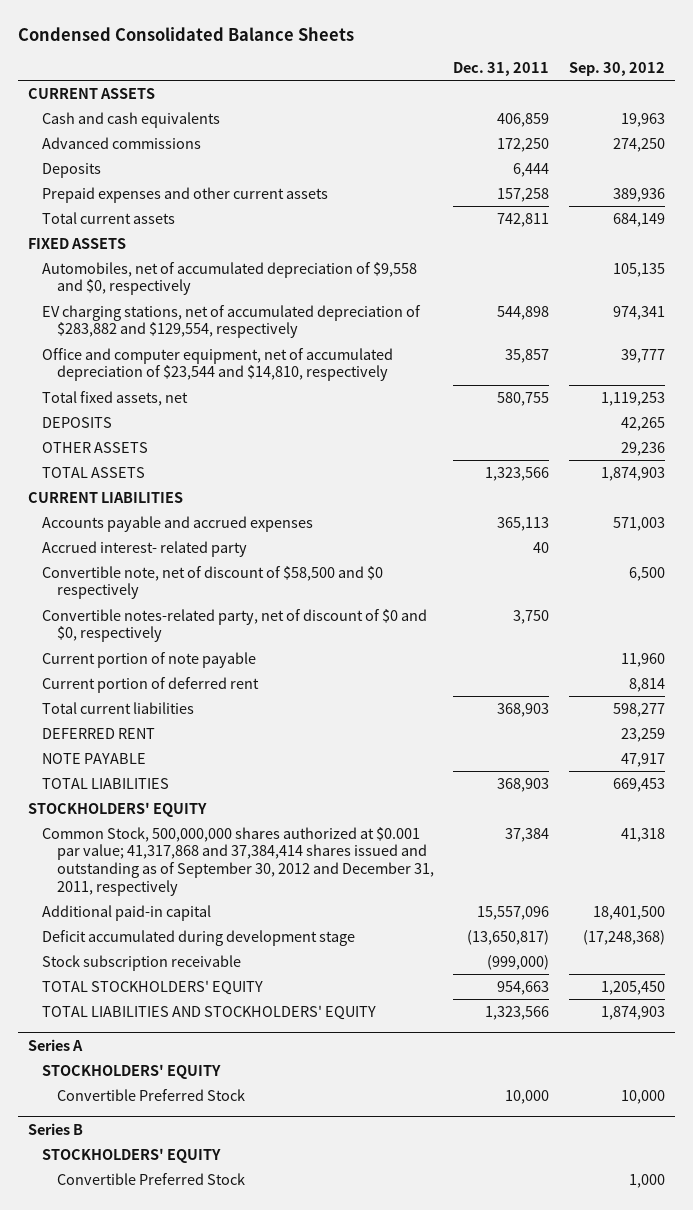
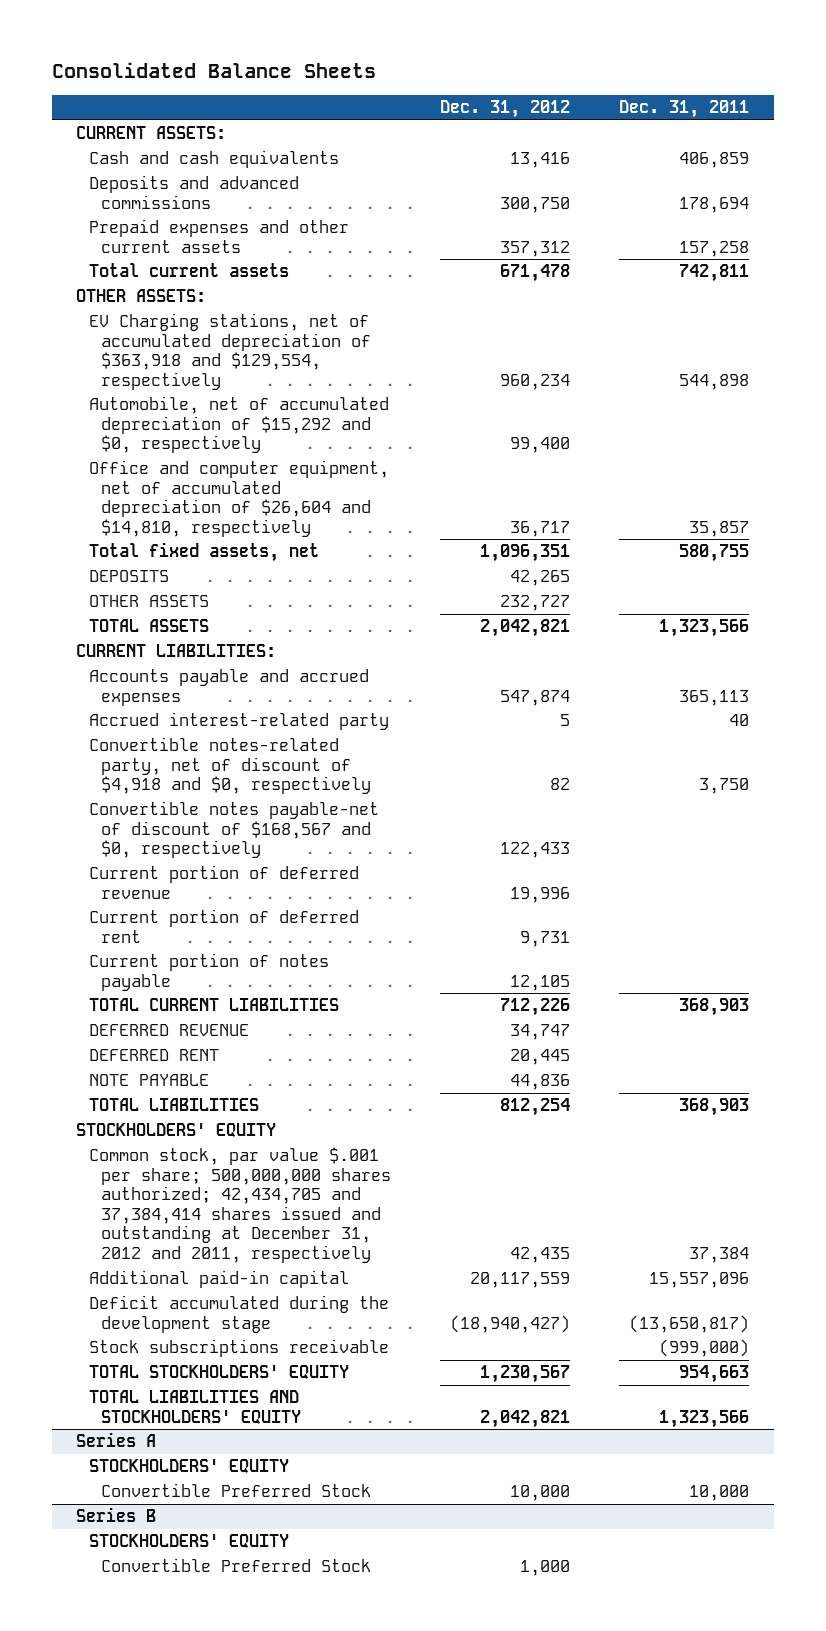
- Condensed Consolidated Balance Sheets
+ Consolidated Balance Sheets
- | Dec. 31, 2011 | Sep. 30, 2012
+ | Dec. 31, 2012 | Dec. 31, 2011
- CURRENT ASSETS
+ CURRENT ASSETS:
- Advanced commissions | 172,250 | 274,250
- Deposits | 6,444 |
+ Deposits and advanced commissions | 300,750 | 178,694
- FIXED ASSETS
- Automobiles, net of accumulated depreciation of $9,558 and $0, respectively | | 105,135
- EV charging stations, net of accumulated depreciation of $283,882 and $129,554, respectively | 544,898 | 974,341
- Office and computer equipment, net of accumulated depreciation of $23,544 and $14,810, respectively | 35,857 | 39,777
+ OTHER ASSETS:
+ EV Charging stations, net of accumulated depreciation of $363,918 and $129,554, respectively | 960,234 | 544,898
+ Automobile, net of accumulated depreciation of $15,292 and $0, respectively | 99,400 |
+ Office and computer equipment, net of accumulated depreciation of $26,604 and $14,810, respectively | 36,717 | 35,857
- CURRENT LIABILITIES
+ CURRENT LIABILITIES:
- Accrued interest- related party | 40 |
- Convertible note, net of discount of $58,500 and $0 respectively | | 6,500
- Convertible notes-related party, net of discount of $0 and $0, respectively | 3,750 |
- Current portion of note payable | | 11,960
+ Accrued interest-related party | 5 | 40
+ Convertible notes-related party, net of discount of $4,918 and $0, respectively | 82 | 3,750
+ Convertible notes payable-net of discount of $168,567 and $0, respectively | 122,433 |
+ Current portion of deferred revenue | 19,996 |
- Total current liabilities | 368,903 | 598,277
+ Current portion of notes payable | 12,105 |
+ TOTAL CURRENT LIABILITIES | 712,226 | 368,903
+ DEFERRED REVENUE | 34,747 |
- Common Stock, 500,000,000 shares authorized at $0.001 par value; 41,317,868 and 37,384,414 shares issued and outstanding as of September 30, 2012 and December 31, 2011, respectively | 37,384 | 41,318
+ Common stock, par value $.001 per share; 500,000,000 shares authorized; 42,434,705 and 37,384,414 shares issued and outstanding at December 31, 2012 and 2011, respectively | 42,435 | 37,384
- Deficit accumulated during development stage | (13,650,817) | (17,248,368)
- Stock subscription receivable | (999,000) |
+ Deficit accumulated during the development stage | (18,940,427) | (13,650,817)
+ Stock subscriptions receivable | | (999,000)

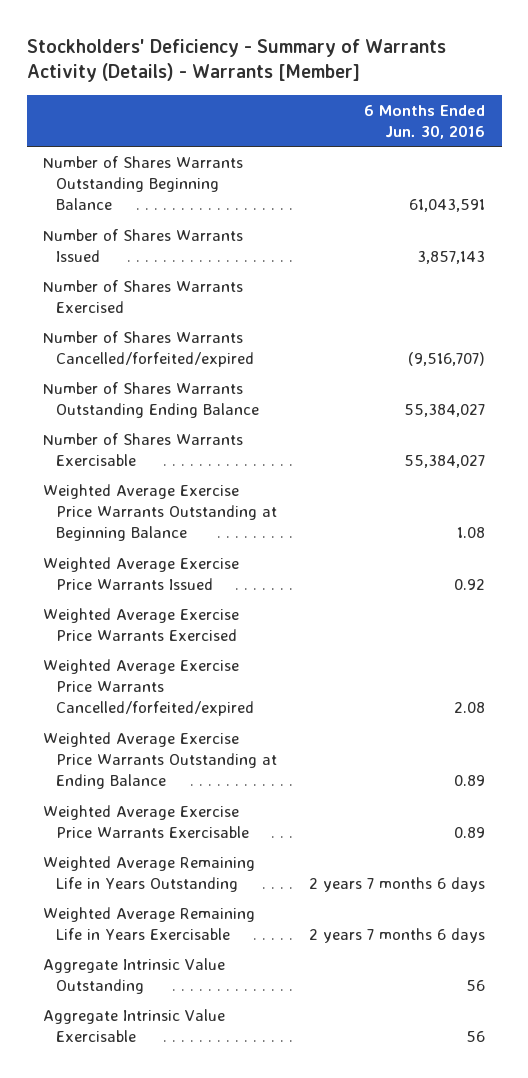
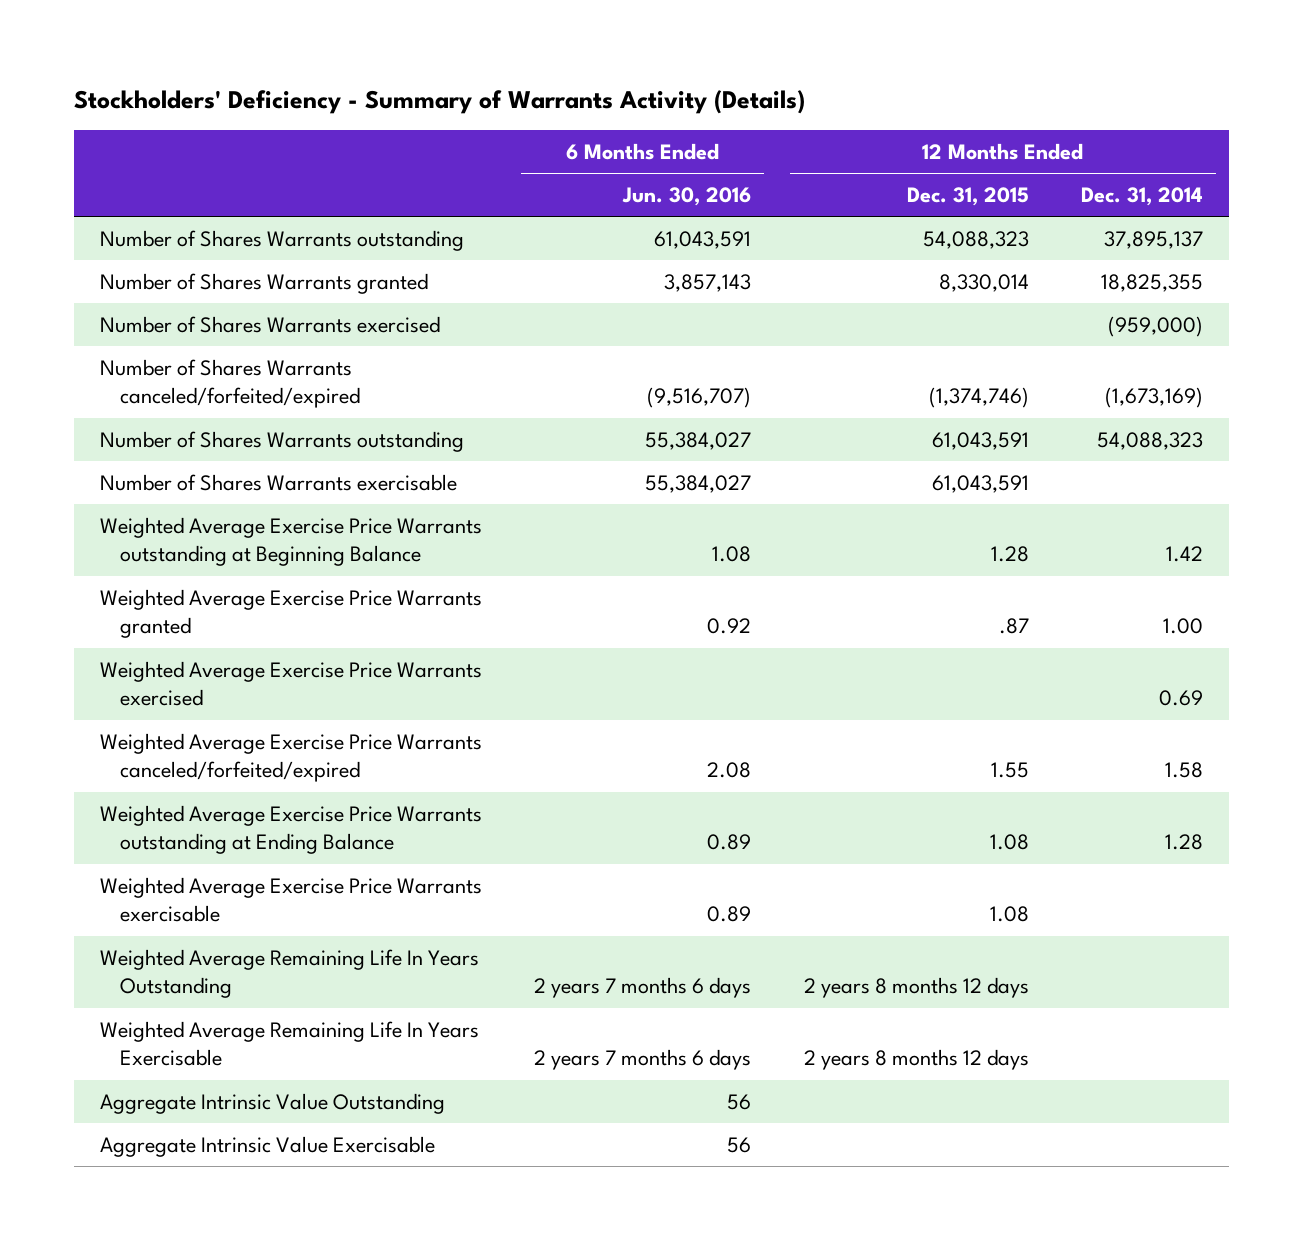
- Stockholders' Deficiency - Summary of Warrants Activity (Details) - Warrants [Member]
+ Stockholders' Deficiency - Summary of Warrants Activity (Details)
- | 6 Months Ended Jun. 30, 2016
+ | 6 Months Ended Jun. 30, 2016 | 12 Months Ended Dec. 31, 2015 | 12 Months Ended Dec. 31, 2014
- Number of Shares Warrants Outstanding Beginning Balance | 61,043,591
- Number of Shares Warrants Issued | 3,857,143
- Number of Shares Warrants Exercised
- Number of Shares Warrants Cancelled/forfeited/expired | (9,516,707)
- Number of Shares Warrants Outstanding Ending Balance | 55,384,027
- Number of Shares Warrants Exercisable | 55,384,027
- Weighted Average Exercise Price Warrants Outstanding at Beginning Balance | 1.08
- Weighted Average Exercise Price Warrants Issued | 0.92
- Weighted Average Exercise Price Warrants Exercised
- Weighted Average Exercise Price Warrants Cancelled/forfeited/expired | 2.08
- Weighted Average Exercise Price Warrants Outstanding at Ending Balance | 0.89
- Weighted Average Exercise Price Warrants Exercisable | 0.89
- Weighted Average Remaining Life in Years Outstanding | 2 years 7 months 6 days
- Weighted Average Remaining Life in Years Exercisable | 2 years 7 months 6 days
+ Number of Shares Warrants outstanding | 61,043,591 | 54,088,323 | 37,895,137
+ Number of Shares Warrants granted | 3,857,143 | 8,330,014 | 18,825,355
+ Number of Shares Warrants exercised | | | (959,000)
+ Number of Shares Warrants canceled/forfeited/expired | (9,516,707) | (1,374,746) | (1,673,169)
+ Number of Shares Warrants outstanding | 55,384,027 | 61,043,591 | 54,088,323
+ Number of Shares Warrants exercisable | 55,384,027 | 61,043,591 |
+ Weighted Average Exercise Price Warrants outstanding at Beginning Balance | 1.08 | 1.28 | 1.42
+ Weighted Average Exercise Price Warrants granted | 0.92 | .87 | 1.00
+ Weighted Average Exercise Price Warrants exercised | | | 0.69
+ Weighted Average Exercise Price Warrants canceled/forfeited/expired | 2.08 | 1.55 | 1.58
+ Weighted Average Exercise Price Warrants outstanding at Ending Balance | 0.89 | 1.08 | 1.28
+ Weighted Average Exercise Price Warrants exercisable | 0.89 | 1.08 |
+ Weighted Average Remaining Life In Years Outstanding | 2 years 7 months 6 days | 2 years 8 months 12 days |
+ Weighted Average Remaining Life In Years Exercisable | 2 years 7 months 6 days | 2 years 8 months 12 days |

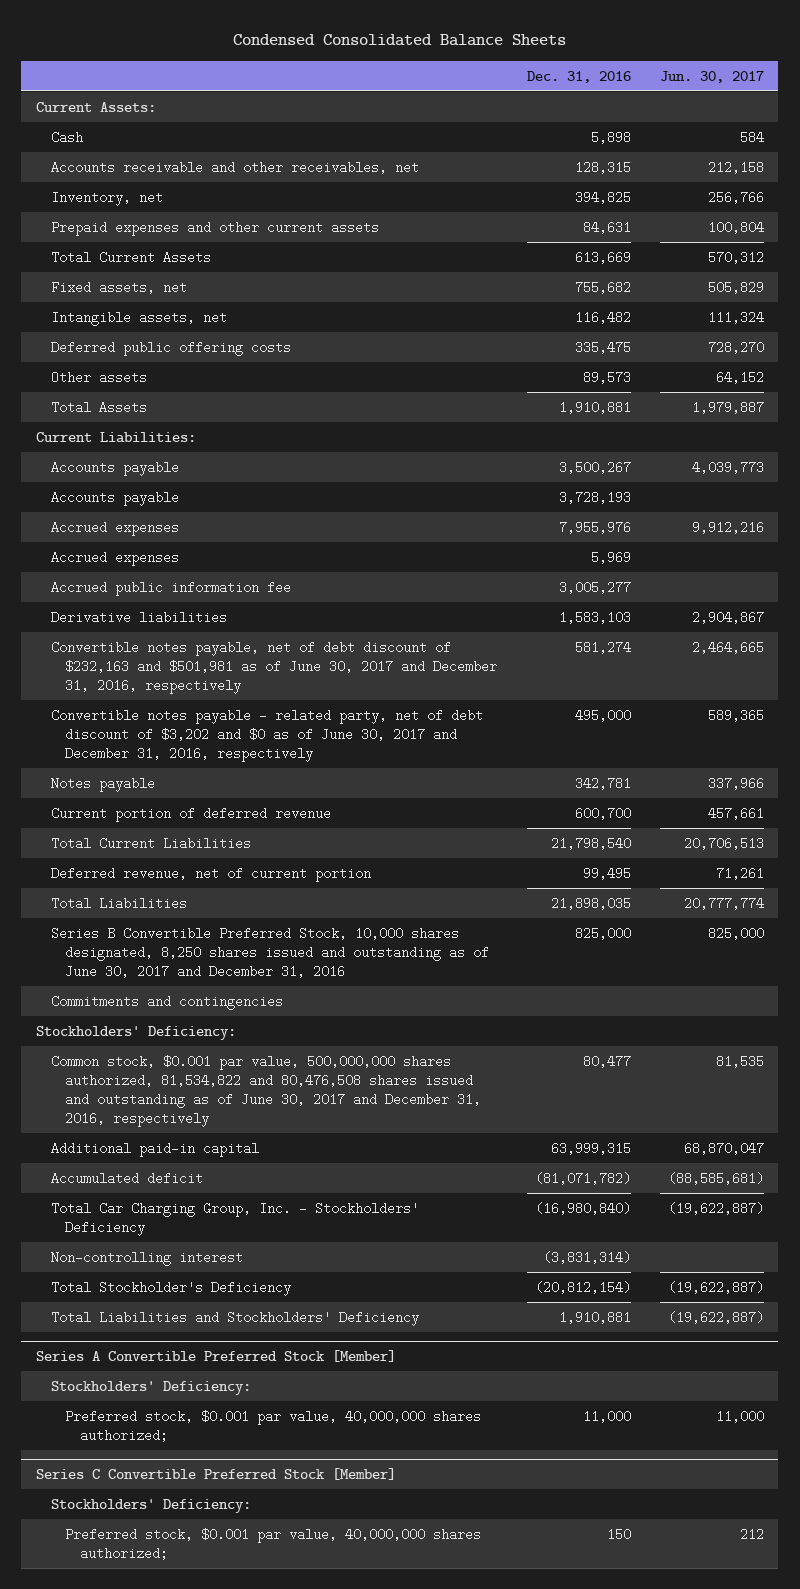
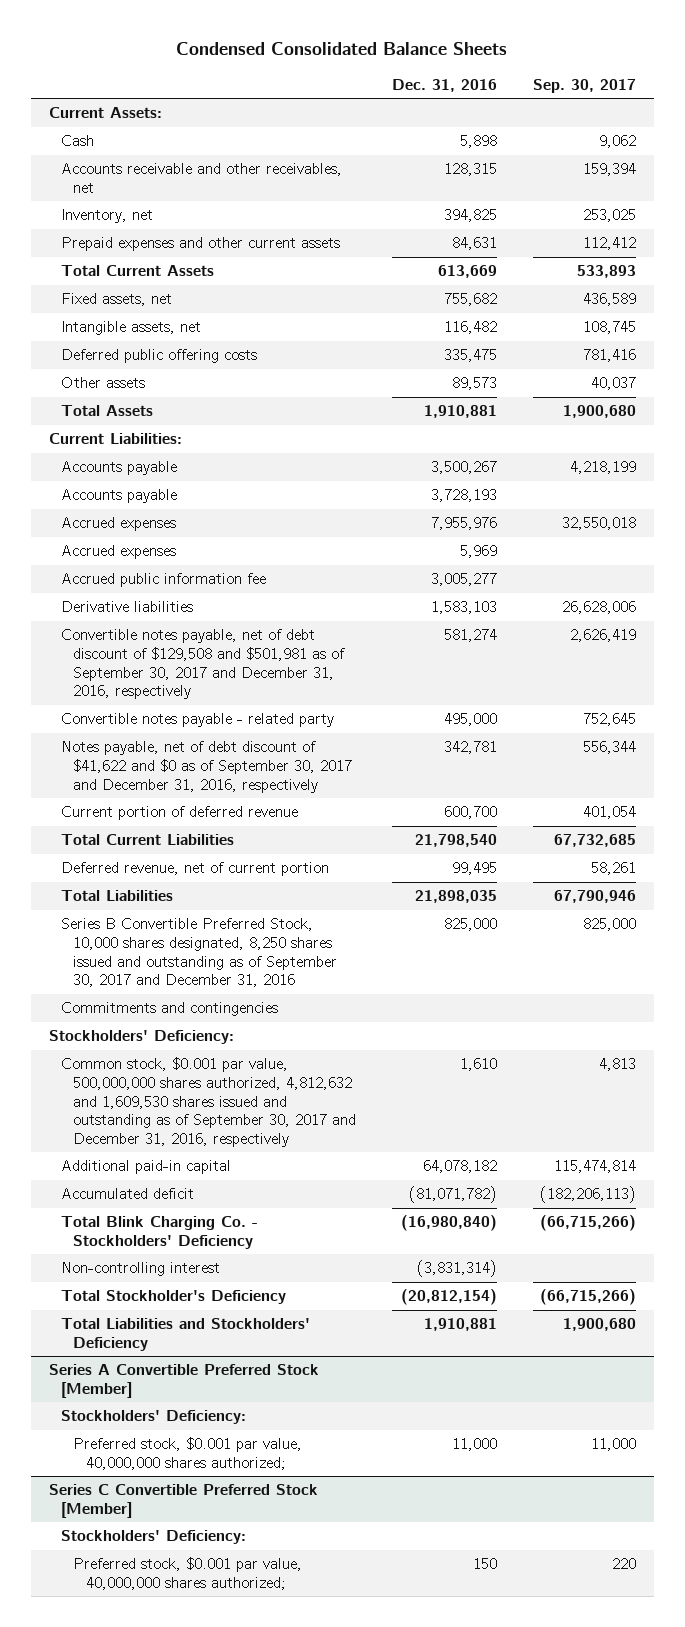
- | Dec. 31, 2016 | Jun. 30, 2017
+ | Dec. 31, 2016 | Sep. 30, 2017
- Convertible notes payable, net of debt discount of $232,163 and $501,981 as of June 30, 2017 and December 31, 2016, respectively | 581,274 | 2,464,665
- Convertible notes payable - related party, net of debt discount of $3,202 and $0 as of June 30, 2017 and December 31, 2016, respectively | 495,000 | 589,365
- Notes payable | 342,781 | 337,966
+ Convertible notes payable, net of debt discount of $129,508 and $501,981 as of September 30, 2017 and December 31, 2016, respectively | 581,274 | 2,626,419
+ Convertible notes payable - related party | 495,000 | 752,645
+ Notes payable, net of debt discount of $41,622 and $0 as of September 30, 2017 and December 31, 2016, respectively | 342,781 | 556,344
- Series B Convertible Preferred Stock, 10,000 shares designated, 8,250 shares issued and outstanding as of June 30, 2017 and December 31, 2016 | 825,000 | 825,000
+ Series B Convertible Preferred Stock, 10,000 shares designated, 8,250 shares issued and outstanding as of September 30, 2017 and December 31, 2016 | 825,000 | 825,000
- Common stock, $0.001 par value, 500,000,000 shares authorized, 81,534,822 and 80,476,508 shares issued and outstanding as of June 30, 2017 and December 31, 2016, respectively | 80,477 | 81,535
- Additional paid-in capital | 63,999,315 | 68,870,047
+ Common stock, $0.001 par value, 500,000,000 shares authorized, 4,812,632 and 1,609,530 shares issued and outstanding as of September 30, 2017 and December 31, 2016, respectively | 1,610 | 4,813
+ Additional paid-in capital | 64,078,182 | 115,474,814
- Total Car Charging Group, Inc. - Stockholders' Deficiency | (16,980,840) | (19,622,887)
+ Total Blink Charging Co. - Stockholders' Deficiency | (16,980,840) | (66,715,266)

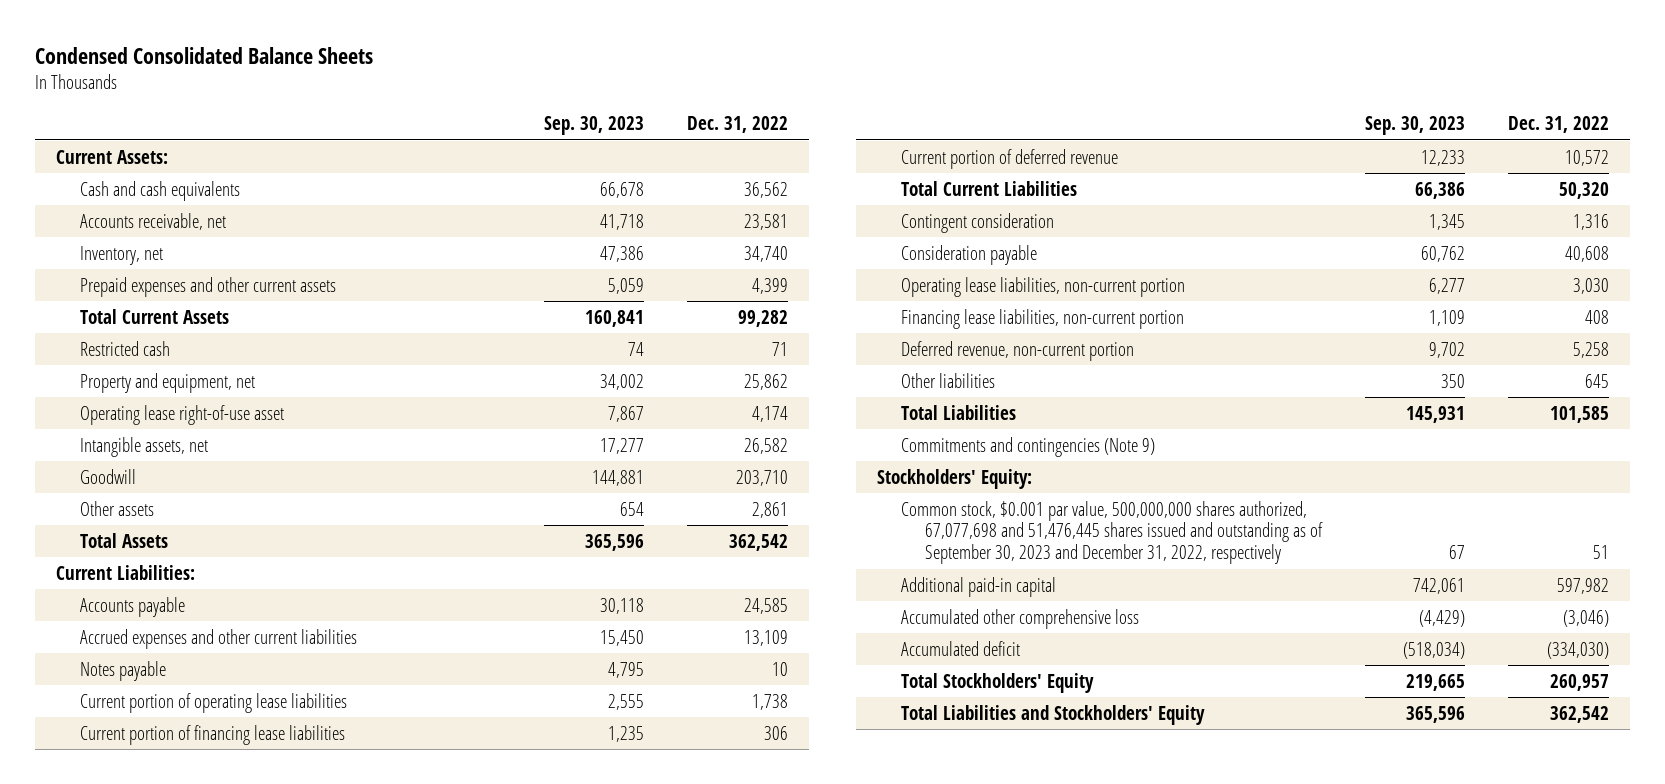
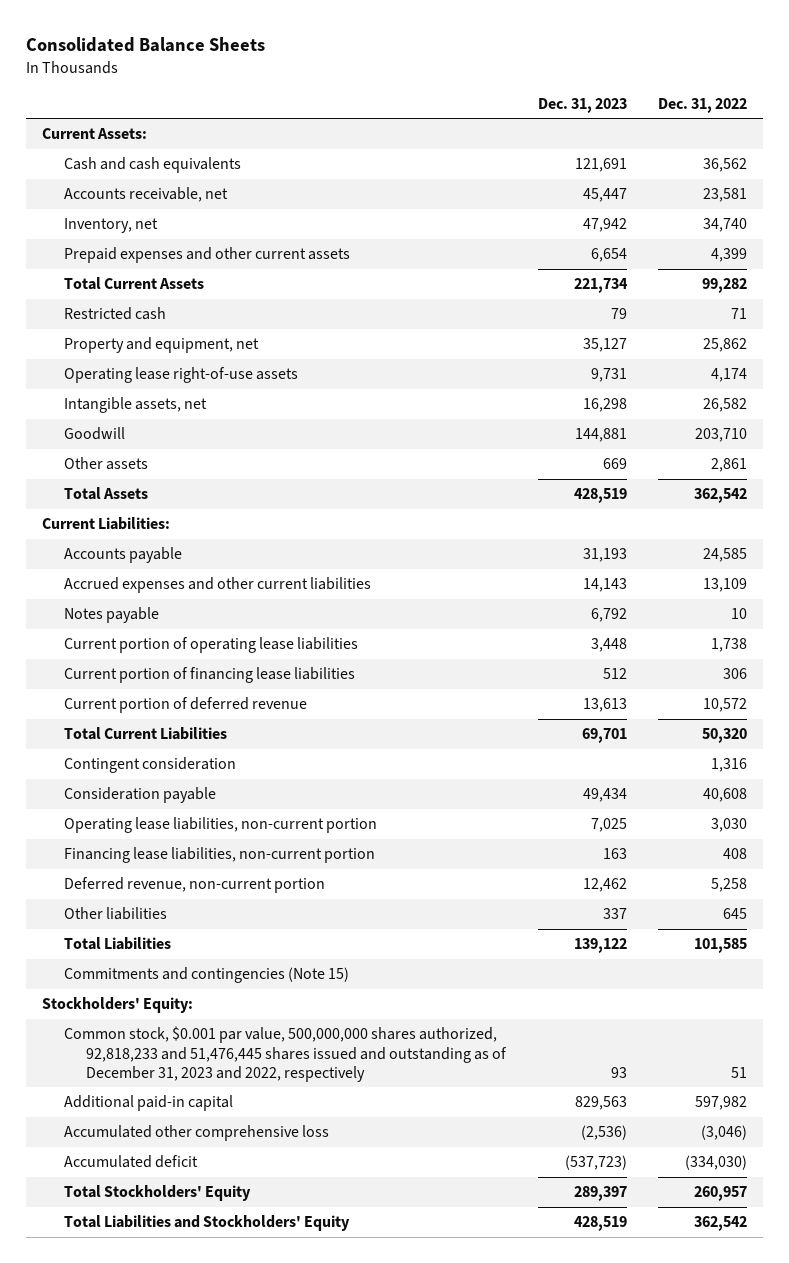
- Condensed Consolidated Balance Sheets
+ Consolidated Balance Sheets
- | Sep. 30, 2023 | Dec. 31, 2022
+ | Dec. 31, 2023 | Dec. 31, 2022
- Operating lease right-of-use asset | 7,867 | 4,174
+ Operating lease right-of-use assets | 9,731 | 4,174
- Commitments and contingencies (Note 9)
+ Commitments and contingencies (Note 15)
- Common stock, $0.001 par value, 500,000,000 shares authorized, 67,077,698 and 51,476,445 shares issued and outstanding as of September 30, 2023 and December 31, 2022, respectively | 67 | 51
+ Common stock, $0.001 par value, 500,000,000 shares authorized, 92,818,233 and 51,476,445 shares issued and outstanding as of December 31, 2023 and 2022, respectively | 93 | 51

